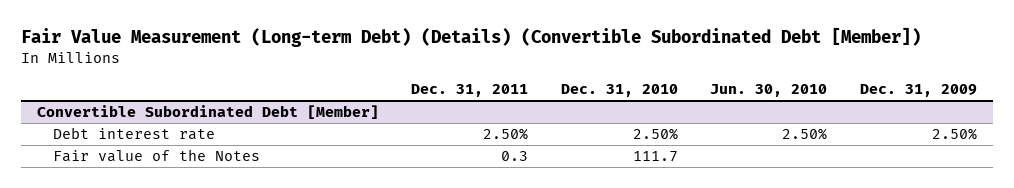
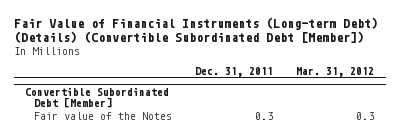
- Fair Value Measurement (Long-term Debt) (Details) (Convertible Subordinated Debt [Member])
+ Fair Value of Financial Instruments (Long-term Debt) (Details) (Convertible Subordinated Debt [Member])
- | Dec. 31, 2011 | Dec. 31, 2010 | Jun. 30, 2010 | Dec. 31, 2009
+ | Dec. 31, 2011 | Mar. 31, 2012
@ Convertible Subordinated Debt [Member]
- Debt interest rate | 2.50% | 2.50% | 2.50% | 2.50%

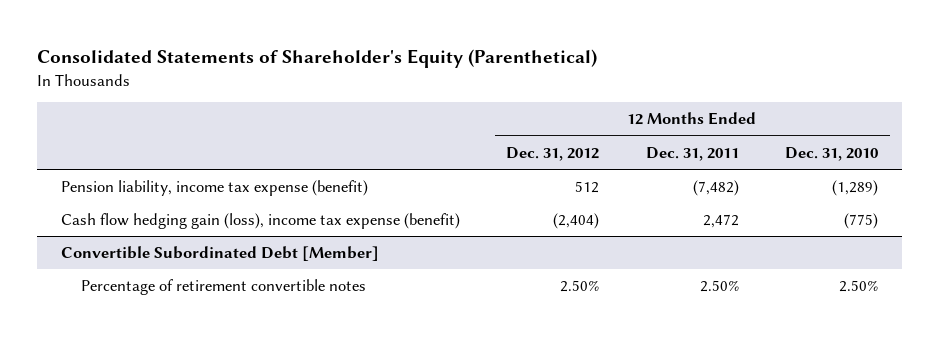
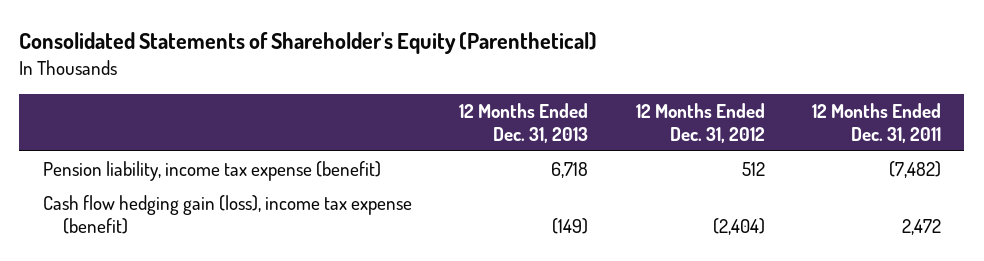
- | 12 Months Ended Dec. 31, 2012 | 12 Months Ended Dec. 31, 2011 | 12 Months Ended Dec. 31, 2010
+ | 12 Months Ended Dec. 31, 2013 | 12 Months Ended Dec. 31, 2012 | 12 Months Ended Dec. 31, 2011
- Convertible Subordinated Debt [Member]
- Percentage of retirement convertible notes | 2.50% | 2.50% | 2.50%

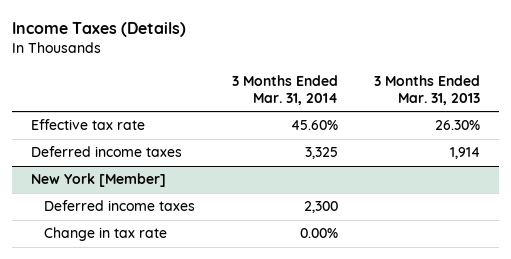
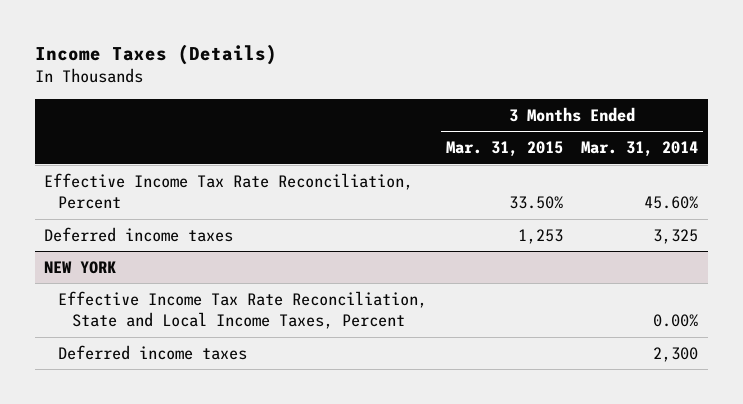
- | 3 Months Ended Mar. 31, 2014 | 3 Months Ended Mar. 31, 2013
+ | 3 Months Ended Mar. 31, 2015 | 3 Months Ended Mar. 31, 2014
- Effective tax rate | 45.60% | 26.30%
+ Effective Income Tax Rate Reconciliation, Percent | 33.50% | 45.60%
- New York [Member]
+ NEW YORK
+ Effective Income Tax Rate Reconciliation, State and Local Income Taxes, Percent | | 0.00%
- Change in tax rate | 0.00% |

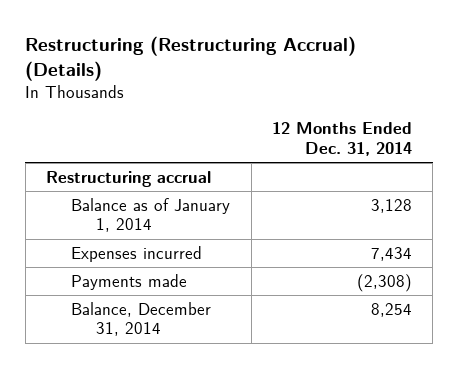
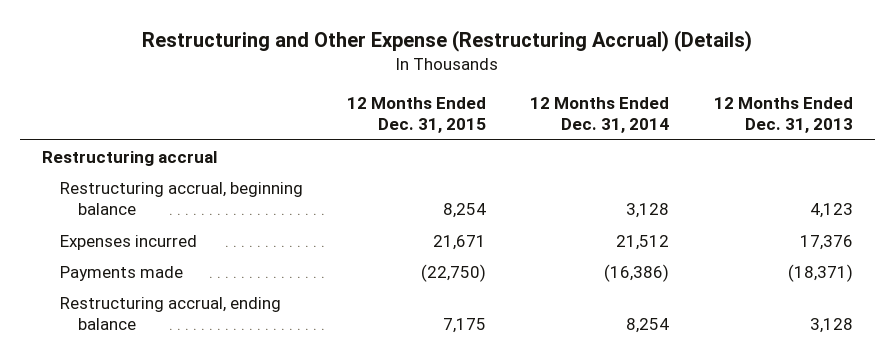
- Restructuring (Restructuring Accrual) (Details)
+ Restructuring and Other Expense (Restructuring Accrual) (Details)
- | 12 Months Ended Dec. 31, 2014
+ | 12 Months Ended Dec. 31, 2015 | 12 Months Ended Dec. 31, 2014 | 12 Months Ended Dec. 31, 2013
- Balance as of January 1, 2014 | 3,128
- Expenses incurred | 7,434
- Payments made | (2,308)
- Balance, December 31, 2014 | 8,254
+ Restructuring accrual, beginning balance | 8,254 | 3,128 | 4,123
+ Expenses incurred | 21,671 | 21,512 | 17,376
+ Payments made | (22,750) | (16,386) | (18,371)
+ Restructuring accrual, ending balance | 7,175 | 8,254 | 3,128

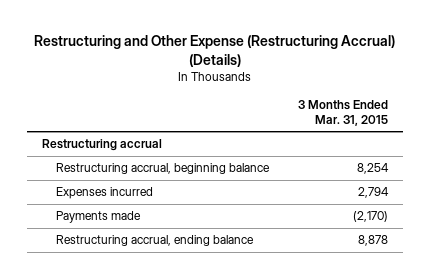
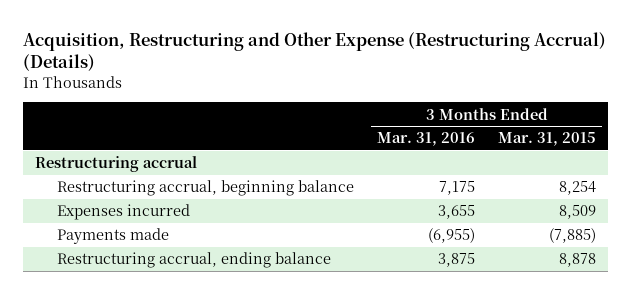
- Restructuring and Other Expense (Restructuring Accrual) (Details)
+ Acquisition, Restructuring and Other Expense (Restructuring Accrual) (Details)
- | 3 Months Ended Mar. 31, 2015
+ | 3 Months Ended Mar. 31, 2016 | 3 Months Ended Mar. 31, 2015
- Expenses incurred | 2,794
- Payments made | (2,170)
+ Expenses incurred | 3,655 | 8,509
+ Payments made | (6,955) | (7,885)

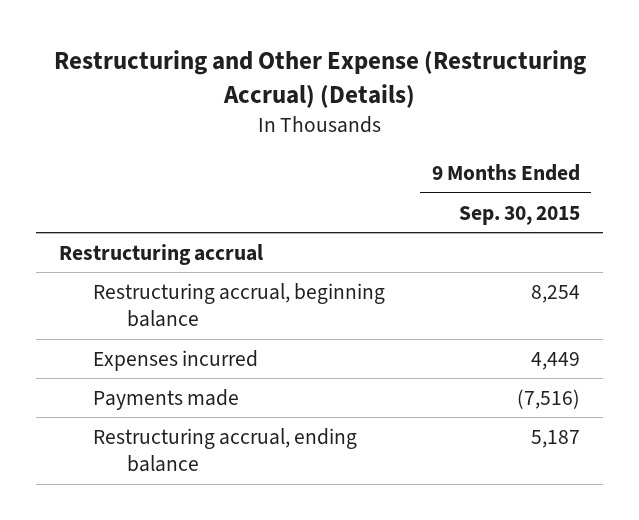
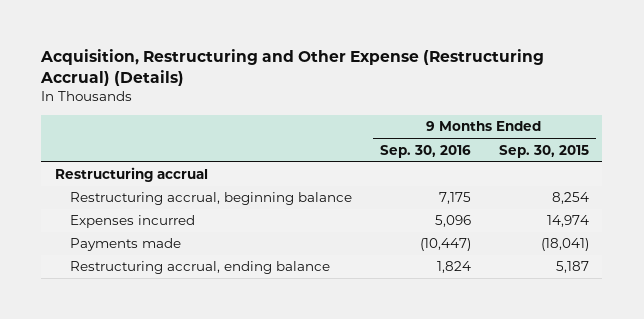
- Restructuring and Other Expense (Restructuring Accrual) (Details)
+ Acquisition, Restructuring and Other Expense (Restructuring Accrual) (Details)
- | 9 Months Ended Sep. 30, 2015
+ | 9 Months Ended Sep. 30, 2016 | 9 Months Ended Sep. 30, 2015
- Expenses incurred | 4,449
- Payments made | (7,516)
+ Expenses incurred | 5,096 | 14,974
+ Payments made | (10,447) | (18,041)

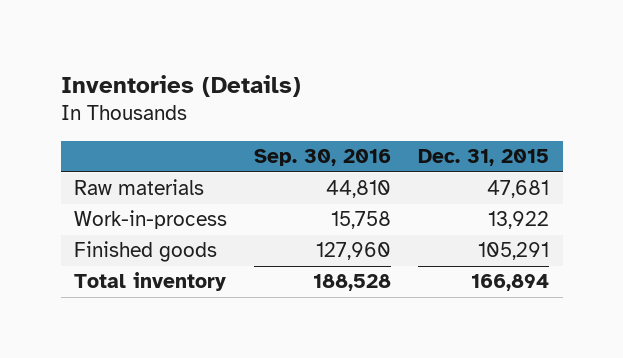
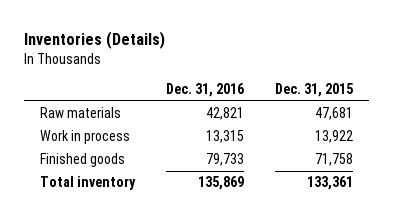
- | Sep. 30, 2016 | Dec. 31, 2015
+ | Dec. 31, 2016 | Dec. 31, 2015
- Work-in-process | 15,758 | 13,922
- Finished goods | 127,960 | 105,291
- Total inventory | 188,528 | 166,894
+ Work in process | 13,315 | 13,922
+ Finished goods | 79,733 | 71,758
+ Total inventory | 135,869 | 133,361

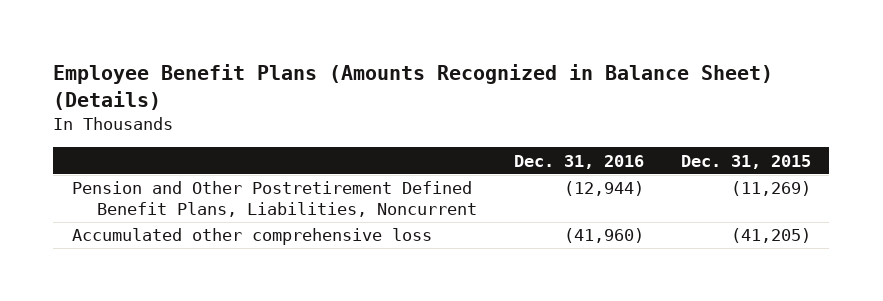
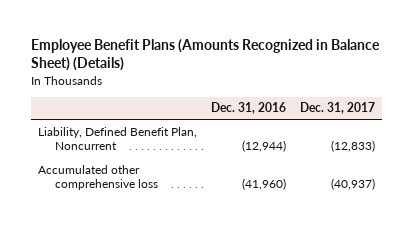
- | Dec. 31, 2016 | Dec. 31, 2015
+ | Dec. 31, 2016 | Dec. 31, 2017
- Pension and Other Postretirement Defined Benefit Plans, Liabilities, Noncurrent | (12,944) | (11,269)
+ Liability, Defined Benefit Plan, Noncurrent | (12,944) | (12,833)

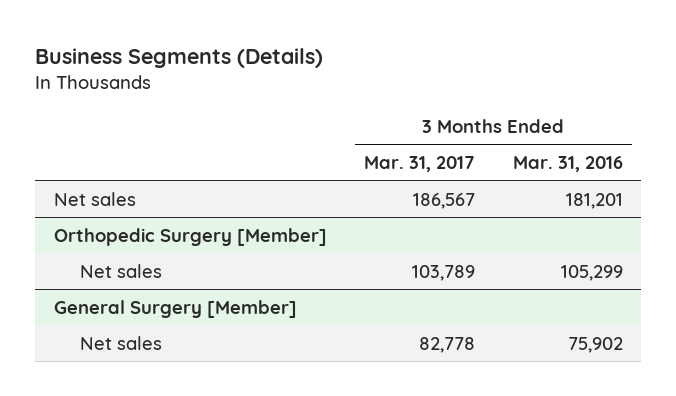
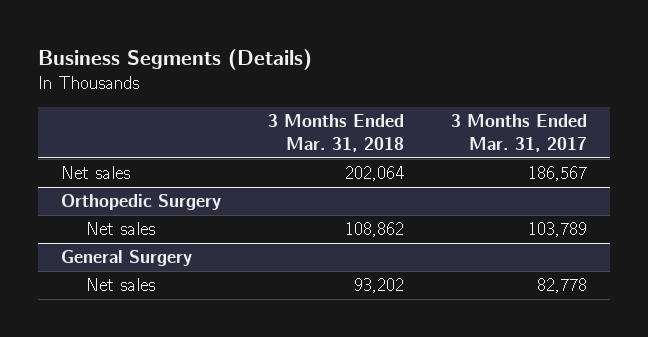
- | 3 Months Ended Mar. 31, 2017 | 3 Months Ended Mar. 31, 2016
+ | 3 Months Ended Mar. 31, 2018 | 3 Months Ended Mar. 31, 2017
- Orthopedic Surgery [Member]
+ Orthopedic Surgery
- General Surgery [Member]
+ General Surgery

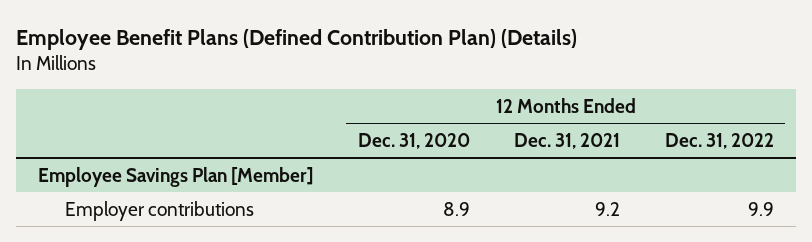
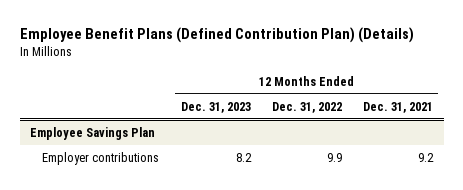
- | 12 Months Ended Dec. 31, 2020 | 12 Months Ended Dec. 31, 2021 | 12 Months Ended Dec. 31, 2022
+ | 12 Months Ended Dec. 31, 2023 | 12 Months Ended Dec. 31, 2022 | 12 Months Ended Dec. 31, 2021
- Employee Savings Plan [Member]
+ Employee Savings Plan

